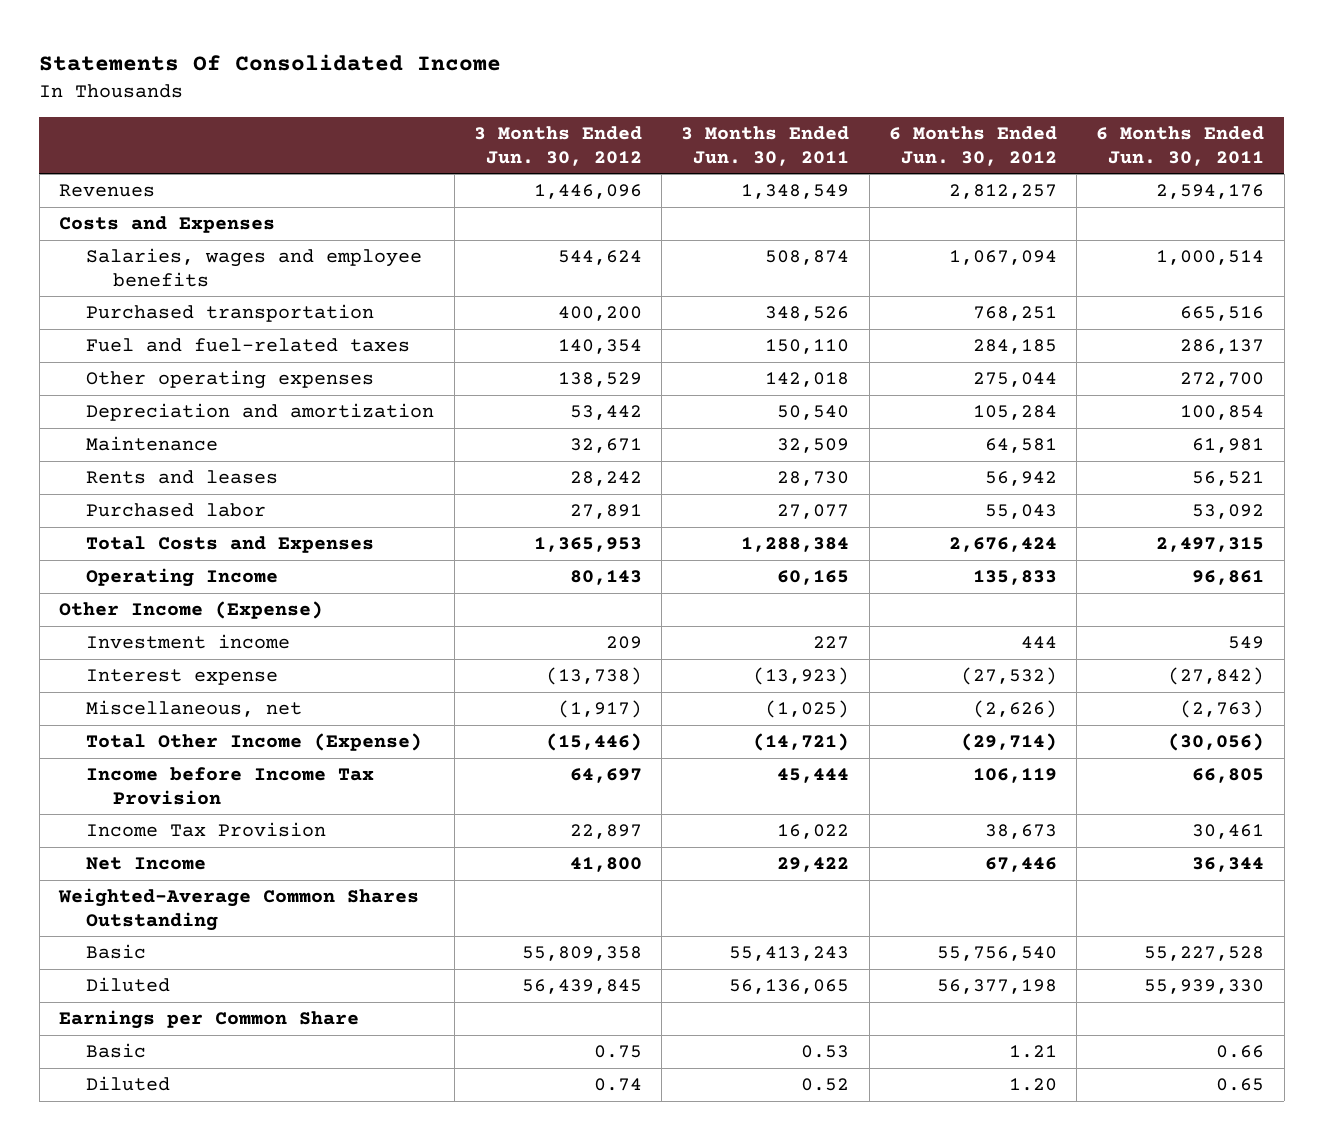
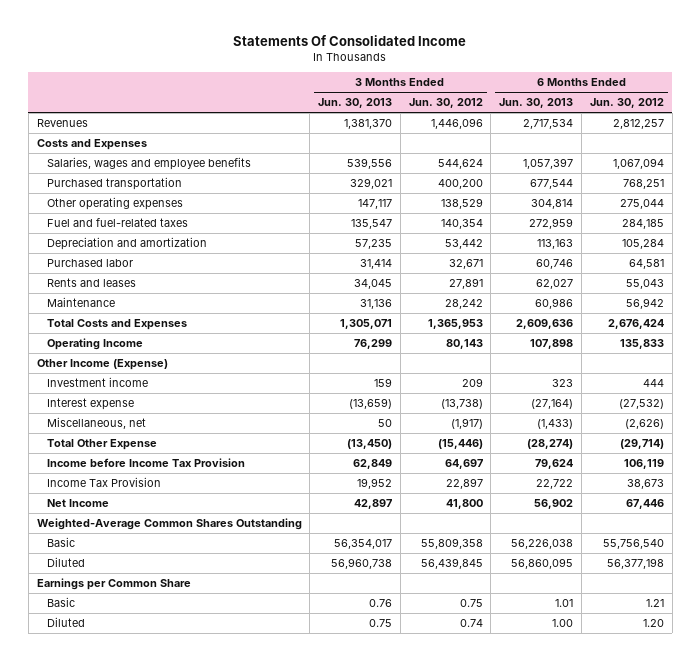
- | 3 Months Ended Jun. 30, 2012 | 3 Months Ended Jun. 30, 2011 | 6 Months Ended Jun. 30, 2012 | 6 Months Ended Jun. 30, 2011
+ | 3 Months Ended Jun. 30, 2013 | 3 Months Ended Jun. 30, 2012 | 6 Months Ended Jun. 30, 2013 | 6 Months Ended Jun. 30, 2012
moved down: Fuel and fuel-related taxes | 135,547 | 140,354 | 272,959 | 284,185
- Maintenance | 32,671 | 32,509 | 64,581 | 61,981
- Rents and leases | 28,242 | 28,730 | 56,942 | 56,521
- Purchased labor | 27,891 | 27,077 | 55,043 | 53,092
+ Purchased labor | 31,414 | 32,671 | 60,746 | 64,581
+ Rents and leases | 34,045 | 27,891 | 62,027 | 55,043
+ Maintenance | 31,136 | 28,242 | 60,986 | 56,942
- Total Other Income (Expense) | (15,446) | (14,721) | (29,714) | (30,056)
+ Total Other Expense | (13,450) | (15,446) | (28,274) | (29,714)

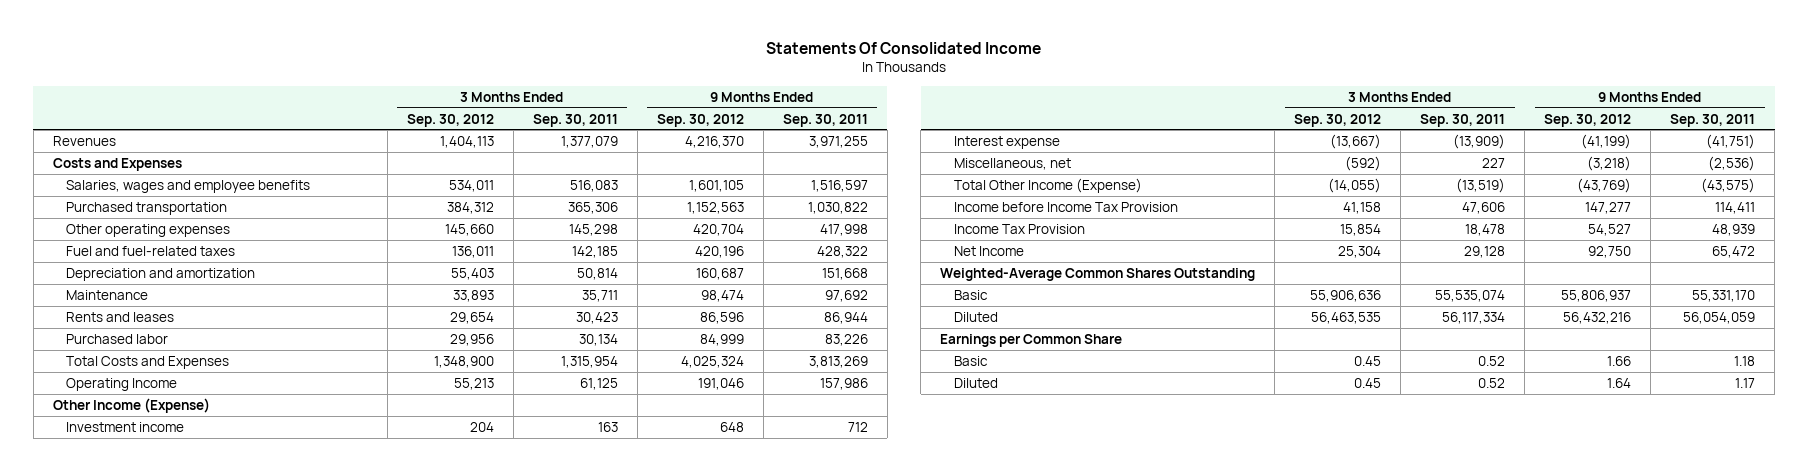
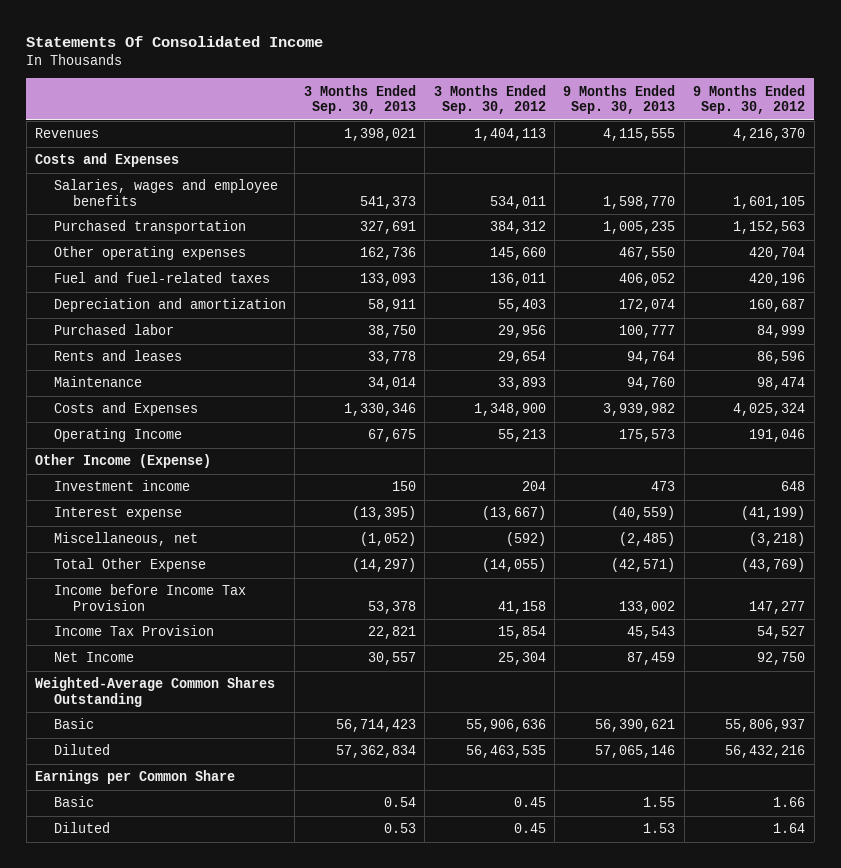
- | 3 Months Ended Sep. 30, 2012 | 3 Months Ended Sep. 30, 2011 | 9 Months Ended Sep. 30, 2012 | 9 Months Ended Sep. 30, 2011
+ | 3 Months Ended Sep. 30, 2013 | 3 Months Ended Sep. 30, 2012 | 9 Months Ended Sep. 30, 2013 | 9 Months Ended Sep. 30, 2012
- Total Costs and Expenses | 1,348,900 | 1,315,954 | 4,025,324 | 3,813,269
moved down: Rents and leases | 33,778 | 29,654 | 94,764 | 86,596
moved down: Maintenance | 34,014 | 33,893 | 94,760 | 98,474
+ Costs and Expenses | 1,330,346 | 1,348,900 | 3,939,982 | 4,025,324
- Total Other Income (Expense) | (14,055) | (13,519) | (43,769) | (43,575)
+ Total Other Expense | (14,297) | (14,055) | (42,571) | (43,769)

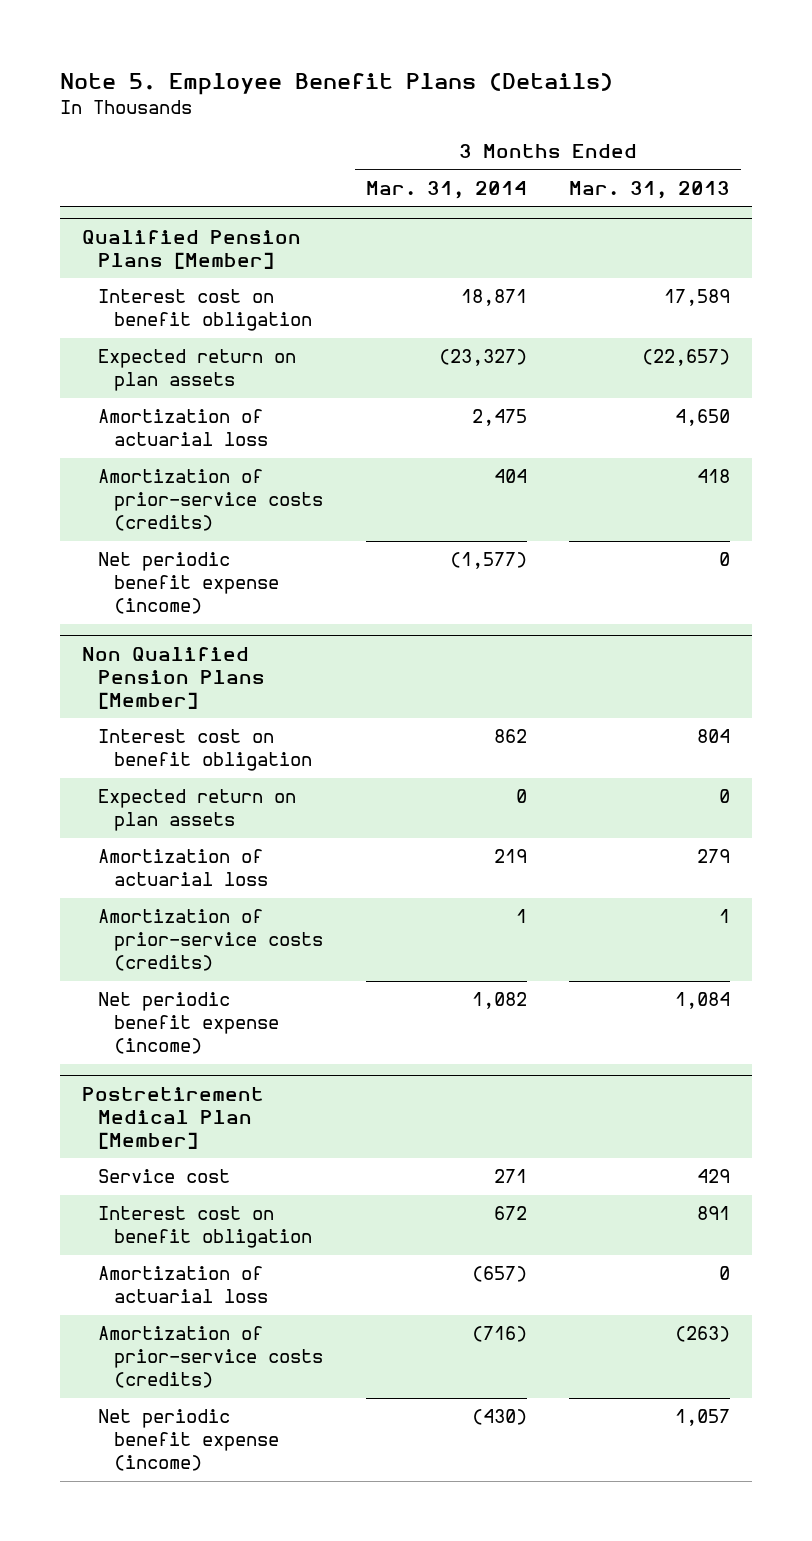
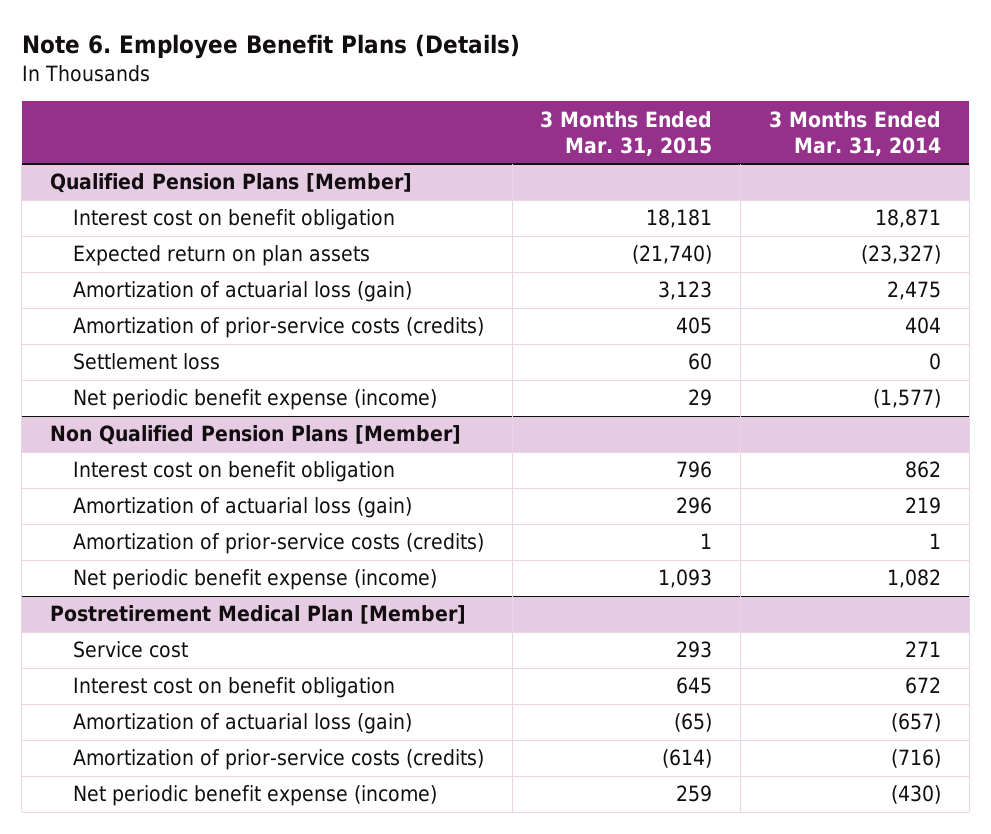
- Note 5. Employee Benefit Plans (Details)
+ Note 6. Employee Benefit Plans (Details)
- | 3 Months Ended Mar. 31, 2014 | 3 Months Ended Mar. 31, 2013
+ | 3 Months Ended Mar. 31, 2015 | 3 Months Ended Mar. 31, 2014
@ Qualified Pension Plans [Member]
- Amortization of actuarial loss | 2,475 | 4,650
+ Amortization of actuarial loss (gain) | 3,123 | 2,475
+ Settlement loss | 60 | 0
@ Non Qualified Pension Plans [Member]
- Expected return on plan assets | 0 | 0
- Amortization of actuarial loss | 219 | 279
+ Amortization of actuarial loss (gain) | 296 | 219
@ Postretirement Medical Plan [Member]
- Amortization of actuarial loss | (657) | 0
+ Amortization of actuarial loss (gain) | (65) | (657)

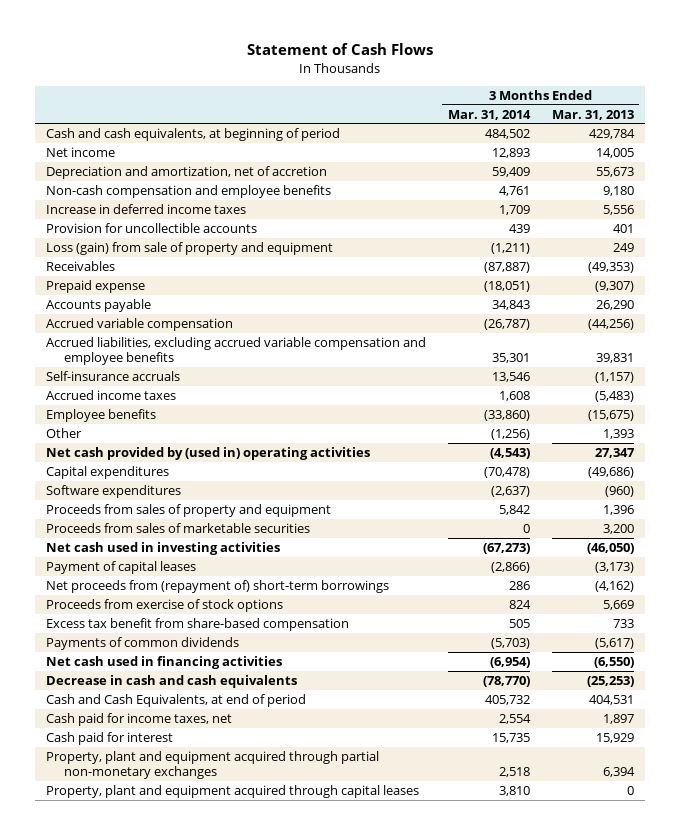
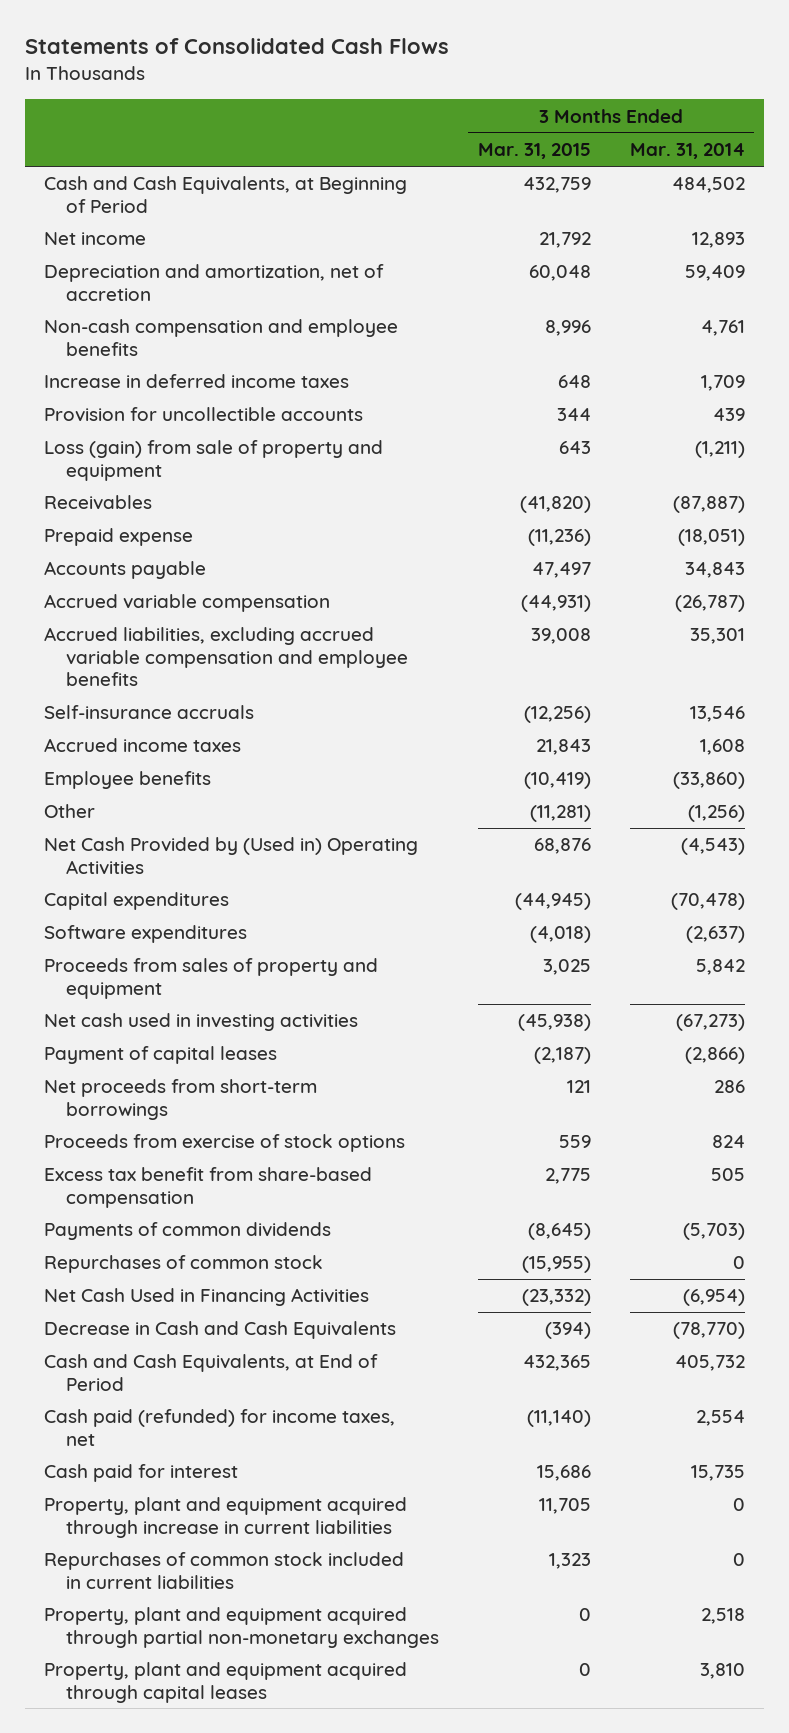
- Statement of Cash Flows
+ Statements of Consolidated Cash Flows
- | 3 Months Ended Mar. 31, 2014 | 3 Months Ended Mar. 31, 2013
+ | 3 Months Ended Mar. 31, 2015 | 3 Months Ended Mar. 31, 2014
- Cash and cash equivalents, at beginning of period | 484,502 | 429,784
+ Cash and Cash Equivalents, at Beginning of Period | 432,759 | 484,502
- Net cash provided by (used in) operating activities | (4,543) | 27,347
+ Net Cash Provided by (Used in) Operating Activities | 68,876 | (4,543)
- Proceeds from sales of marketable securities | 0 | 3,200
- Net proceeds from (repayment of) short-term borrowings | 286 | (4,162)
+ Net proceeds from short-term borrowings | 121 | 286
- Net cash used in financing activities | (6,954) | (6,550)
- Decrease in cash and cash equivalents | (78,770) | (25,253)
- Cash and Cash Equivalents, at end of period | 405,732 | 404,531
- Cash paid for income taxes, net | 2,554 | 1,897
+ Repurchases of common stock | (15,955) | 0
+ Net Cash Used in Financing Activities | (23,332) | (6,954)
+ Decrease in Cash and Cash Equivalents | (394) | (78,770)
+ Cash and Cash Equivalents, at End of Period | 432,365 | 405,732
+ Cash paid (refunded) for income taxes, net | (11,140) | 2,554
+ Property, plant and equipment acquired through increase in current liabilities | 11,705 | 0
+ Repurchases of common stock included in current liabilities | 1,323 | 0

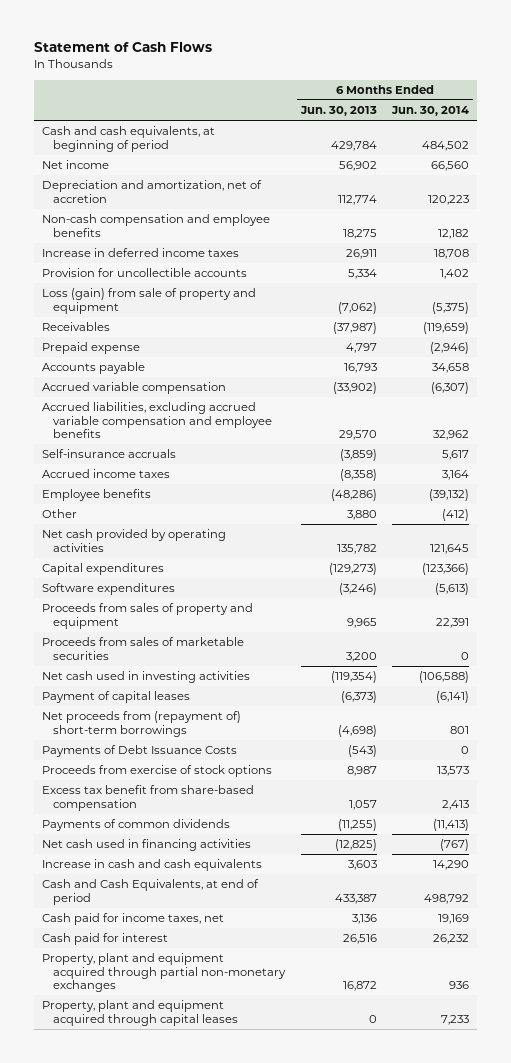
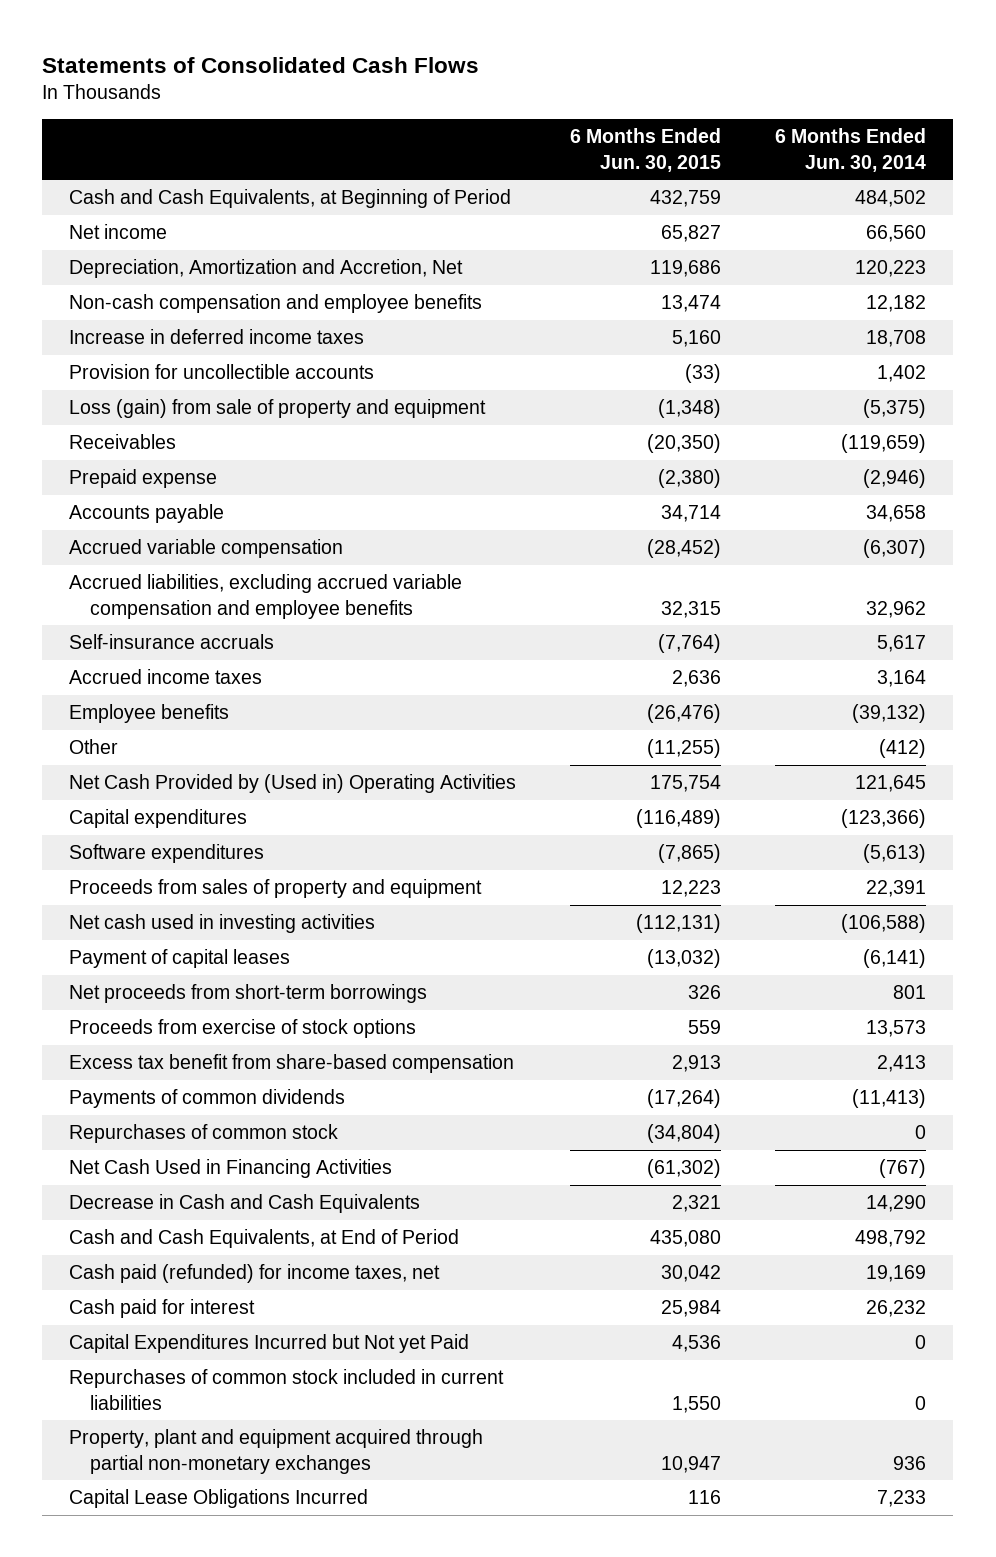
- Statement of Cash Flows
+ Statements of Consolidated Cash Flows
- | 6 Months Ended Jun. 30, 2013 | 6 Months Ended Jun. 30, 2014
+ | 6 Months Ended Jun. 30, 2015 | 6 Months Ended Jun. 30, 2014
- Cash and cash equivalents, at beginning of period | 429,784 | 484,502
+ Cash and Cash Equivalents, at Beginning of Period | 432,759 | 484,502
- Depreciation and amortization, net of accretion | 112,774 | 120,223
+ Depreciation, Amortization and Accretion, Net | 119,686 | 120,223
- Net cash provided by operating activities | 135,782 | 121,645
+ Net Cash Provided by (Used in) Operating Activities | 175,754 | 121,645
- Proceeds from sales of marketable securities | 3,200 | 0
- Net proceeds from (repayment of) short-term borrowings | (4,698) | 801
- Payments of Debt Issuance Costs | (543) | 0
+ Net proceeds from short-term borrowings | 326 | 801
- Net cash used in financing activities | (12,825) | (767)
- Increase in cash and cash equivalents | 3,603 | 14,290
- Cash and Cash Equivalents, at end of period | 433,387 | 498,792
- Cash paid for income taxes, net | 3,136 | 19,169
+ Repurchases of common stock | (34,804) | 0
+ Net Cash Used in Financing Activities | (61,302) | (767)
+ Decrease in Cash and Cash Equivalents | 2,321 | 14,290
+ Cash and Cash Equivalents, at End of Period | 435,080 | 498,792
+ Cash paid (refunded) for income taxes, net | 30,042 | 19,169
+ Capital Expenditures Incurred but Not yet Paid | 4,536 | 0
+ Repurchases of common stock included in current liabilities | 1,550 | 0
- Property, plant and equipment acquired through capital leases | 0 | 7,233
+ Capital Lease Obligations Incurred | 116 | 7,233

